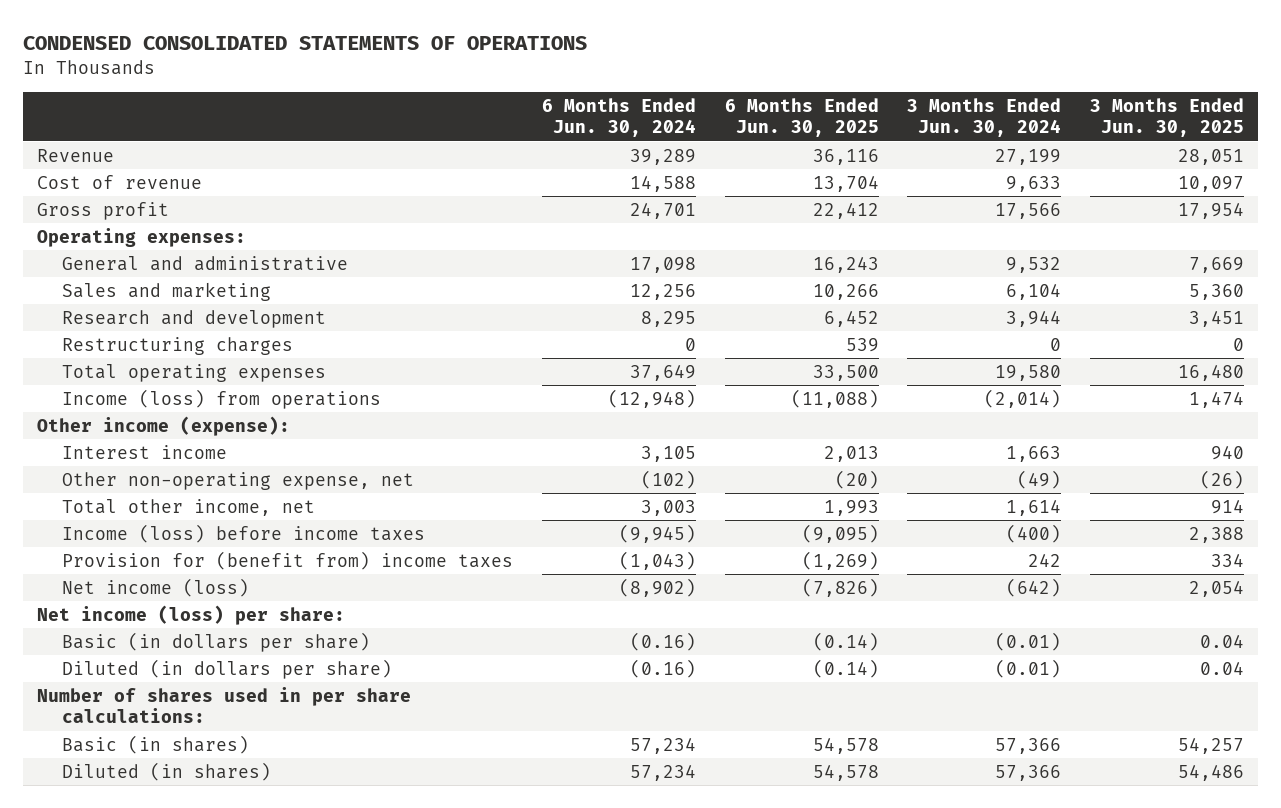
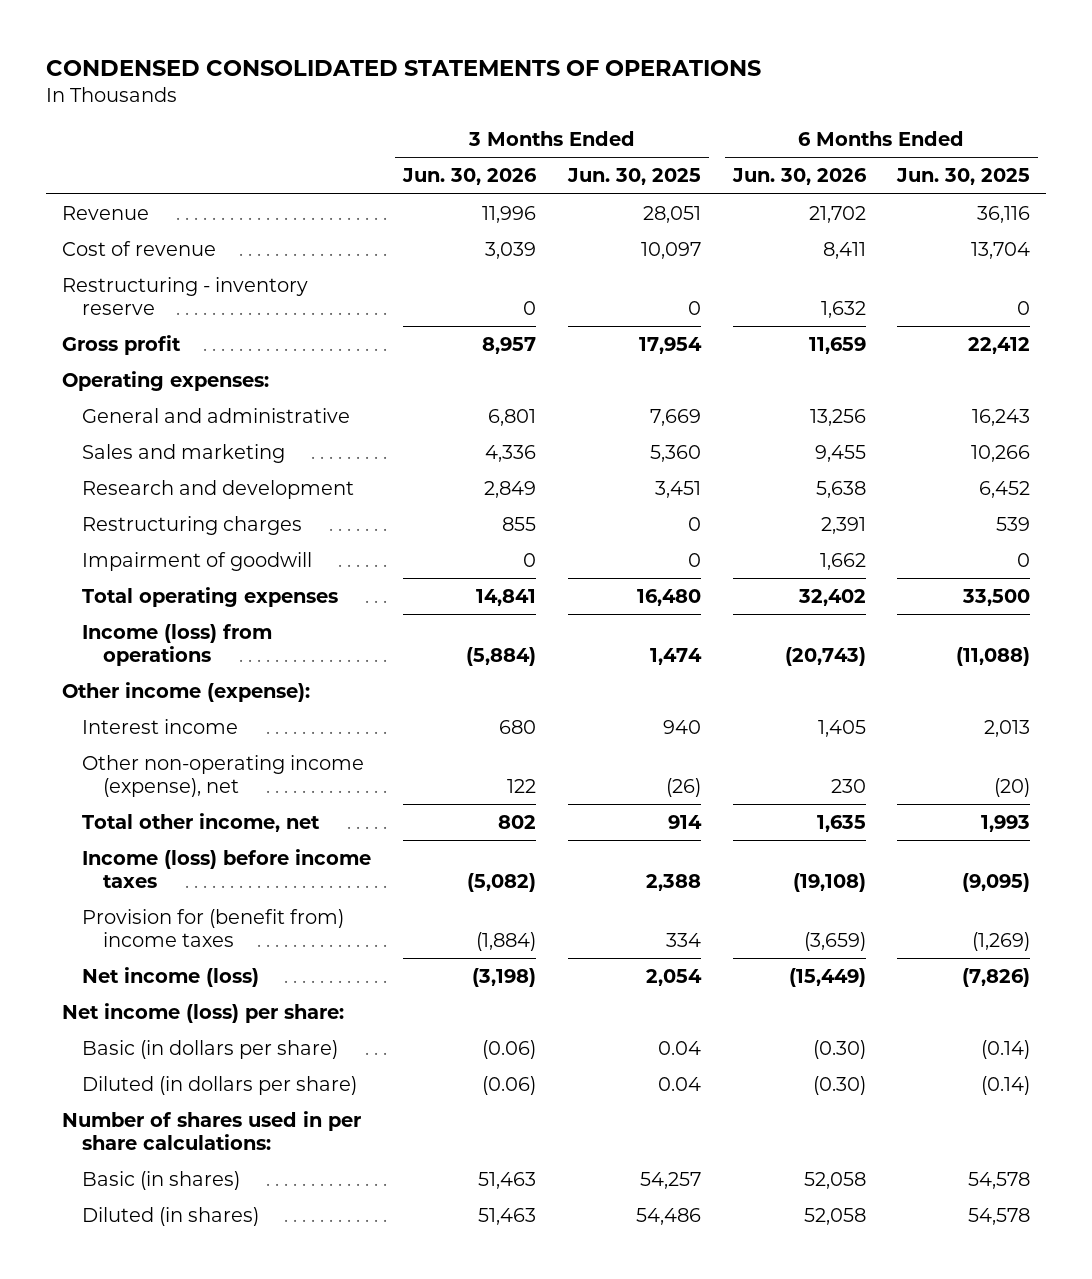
- | 6 Months Ended Jun. 30, 2024 | 6 Months Ended Jun. 30, 2025 | 3 Months Ended Jun. 30, 2024 | 3 Months Ended Jun. 30, 2025
+ | 3 Months Ended Jun. 30, 2026 | 3 Months Ended Jun. 30, 2025 | 6 Months Ended Jun. 30, 2026 | 6 Months Ended Jun. 30, 2025
+ Restructuring - inventory reserve | 0 | 0 | 1,632 | 0
+ Impairment of goodwill | 0 | 0 | 1,662 | 0
- Other non-operating expense, net | (102) | (20) | (49) | (26)
+ Other non-operating income (expense), net | 122 | (26) | 230 | (20)

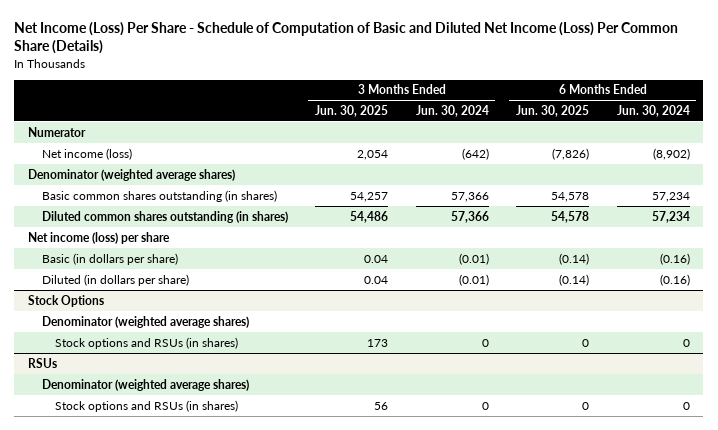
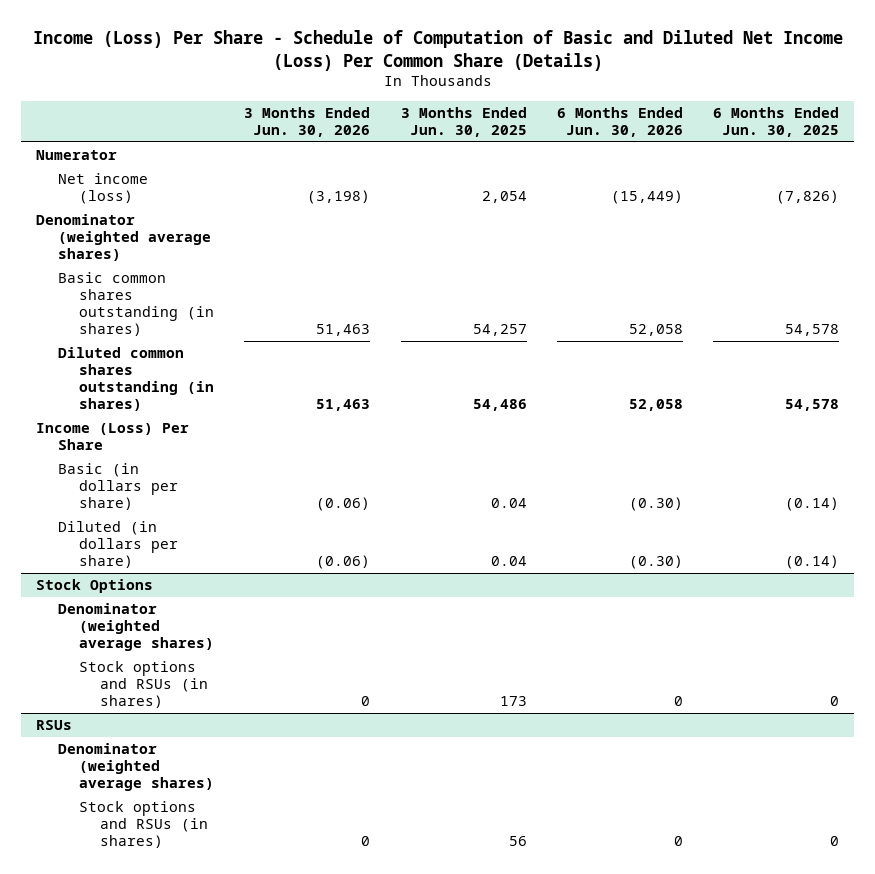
- Net Income (Loss) Per Share - Schedule of Computation of Basic and Diluted Net Income (Loss) Per Common Share (Details)
+ Income (Loss) Per Share - Schedule of Computation of Basic and Diluted Net Income (Loss) Per Common Share (Details)
- | 3 Months Ended Jun. 30, 2025 | 3 Months Ended Jun. 30, 2024 | 6 Months Ended Jun. 30, 2025 | 6 Months Ended Jun. 30, 2024
+ | 3 Months Ended Jun. 30, 2026 | 3 Months Ended Jun. 30, 2025 | 6 Months Ended Jun. 30, 2026 | 6 Months Ended Jun. 30, 2025
- Net income (loss) per share
+ Income (Loss) Per Share

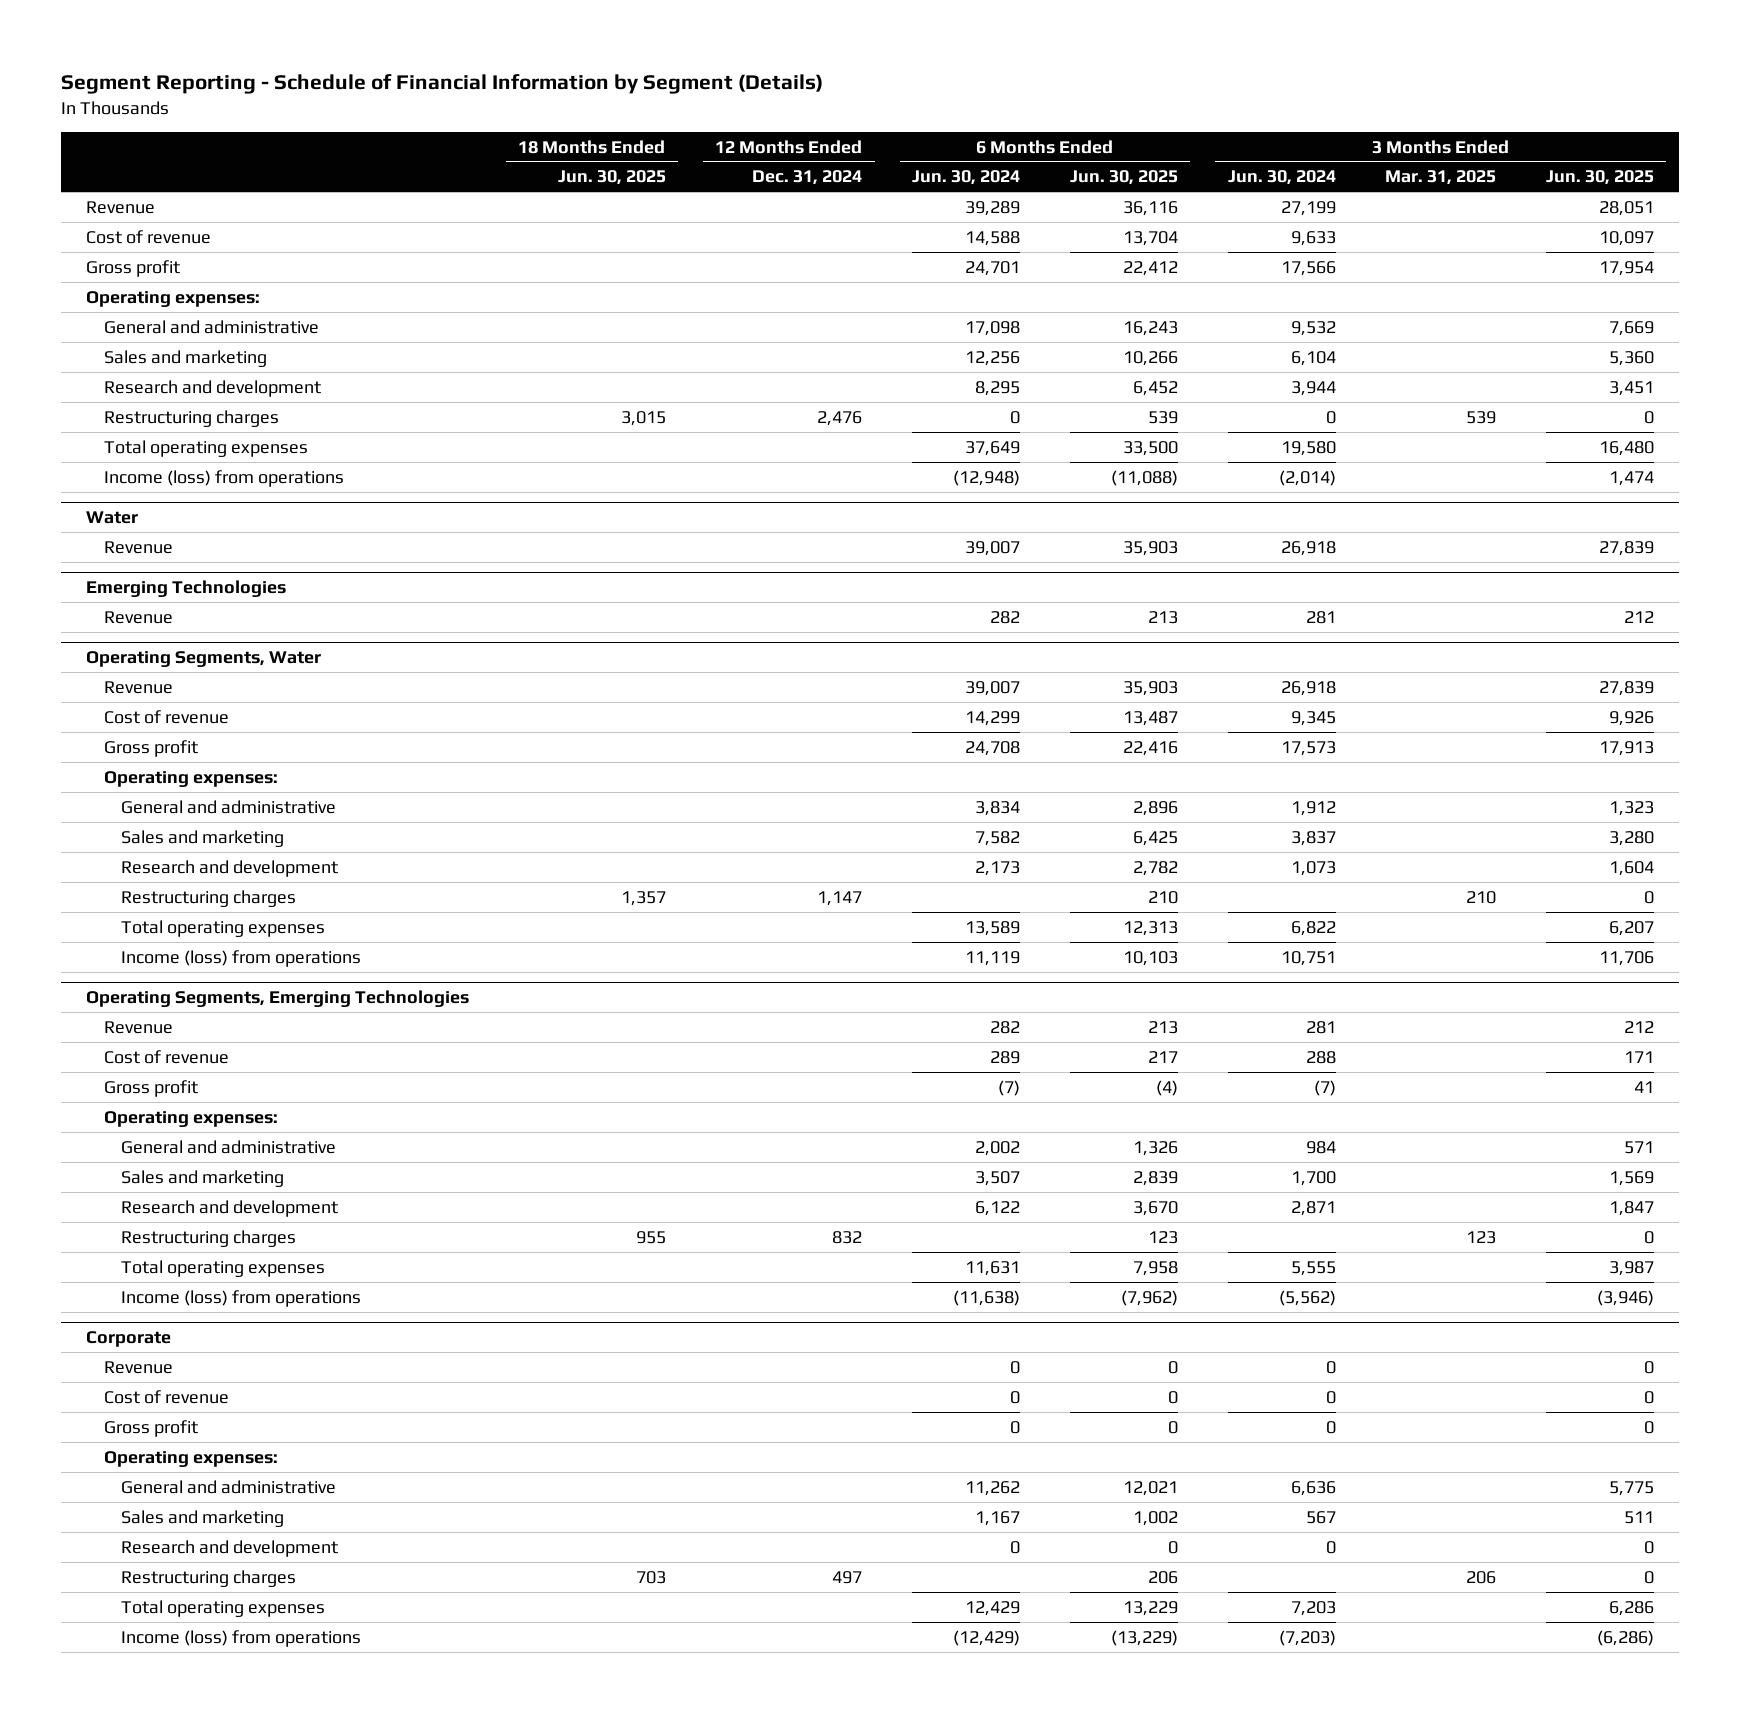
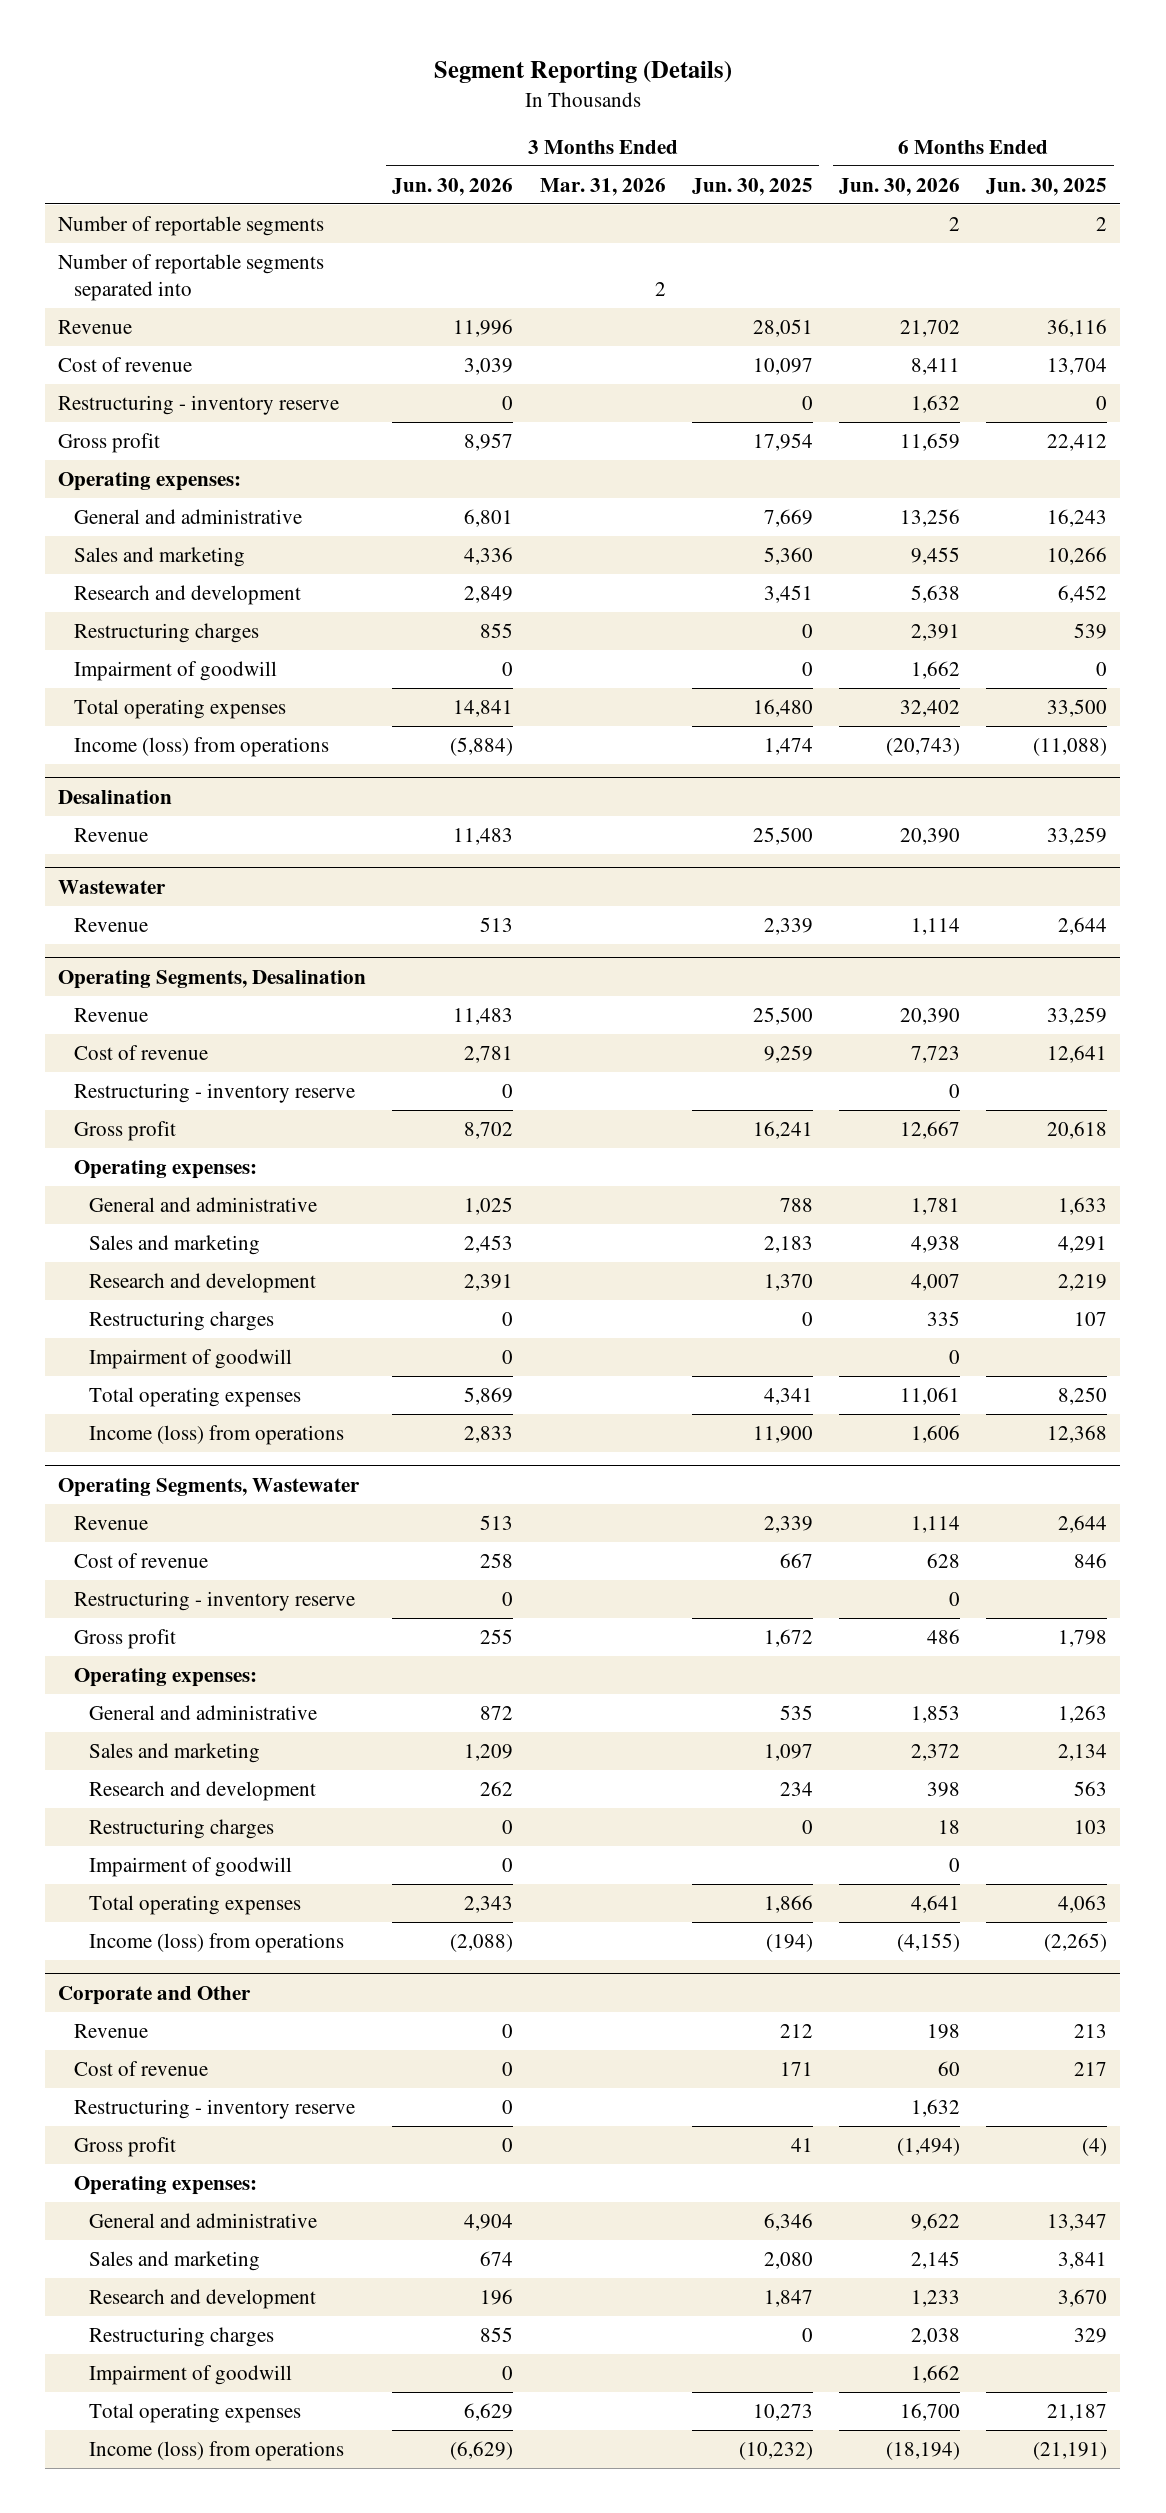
- Segment Reporting - Schedule of Financial Information by Segment (Details)
+ Segment Reporting (Details)
- | 18 Months Ended Jun. 30, 2025 | 12 Months Ended Dec. 31, 2024 | 6 Months Ended Jun. 30, 2024 | 6 Months Ended Jun. 30, 2025 | 3 Months Ended Jun. 30, 2024 | 3 Months Ended Mar. 31, 2025 | 3 Months Ended Jun. 30, 2025
+ | 3 Months Ended Jun. 30, 2026 | 3 Months Ended Mar. 31, 2026 | 3 Months Ended Jun. 30, 2025 | 6 Months Ended Jun. 30, 2026 | 6 Months Ended Jun. 30, 2025
+ Number of reportable segments | | | | 2 | 2
+ Number of reportable segments separated into | | 2 | | |
+ Restructuring - inventory reserve | 0 | | 0 | 1,632 | 0
+ Impairment of goodwill | 0 | | 0 | 1,662 | 0
- Water
- Revenue | | | 39,007 | 35,903 | 26,918 | | 27,839
- Emerging Technologies
- Revenue | | | 282 | 213 | 281 | | 212
- Operating Segments, Water
- Revenue | | | 39,007 | 35,903 | 26,918 | | 27,839
- Cost of revenue | | | 14,299 | 13,487 | 9,345 | | 9,926
- Gross profit | | | 24,708 | 22,416 | 17,573 | | 17,913
+ Desalination
+ Revenue | 11,483 | | 25,500 | 20,390 | 33,259
+ Wastewater
+ Revenue | 513 | | 2,339 | 1,114 | 2,644
+ Operating Segments, Desalination
+ Revenue | 11,483 | | 25,500 | 20,390 | 33,259
+ Cost of revenue | 2,781 | | 9,259 | 7,723 | 12,641
+ Restructuring - inventory reserve | 0 | | | 0 |
+ Gross profit | 8,702 | | 16,241 | 12,667 | 20,618
- General and administrative | | | 3,834 | 2,896 | 1,912 | | 1,323
- Sales and marketing | | | 7,582 | 6,425 | 3,837 | | 3,280
- Research and development | | | 2,173 | 2,782 | 1,073 | | 1,604
- Restructuring charges | 1,357 | 1,147 | | 210 | | 210 | 0
- Total operating expenses | | | 13,589 | 12,313 | 6,822 | | 6,207
- Income (loss) from operations | | | 11,119 | 10,103 | 10,751 | | 11,706
- Operating Segments, Emerging Technologies
+ General and administrative | 1,025 | | 788 | 1,781 | 1,633
+ Sales and marketing | 2,453 | | 2,183 | 4,938 | 4,291
+ Research and development | 2,391 | | 1,370 | 4,007 | 2,219
+ Restructuring charges | 0 | | 0 | 335 | 107
+ Impairment of goodwill | 0 | | | 0 |
+ Total operating expenses | 5,869 | | 4,341 | 11,061 | 8,250
+ Income (loss) from operations | 2,833 | | 11,900 | 1,606 | 12,368
+ Operating Segments, Wastewater
+ Revenue | 513 | | 2,339 | 1,114 | 2,644
+ Cost of revenue | 258 | | 667 | 628 | 846
+ Restructuring - inventory reserve | 0 | | | 0 |
+ Gross profit | 255 | | 1,672 | 486 | 1,798
+ Operating expenses:
+ General and administrative | 872 | | 535 | 1,853 | 1,263
+ Sales and marketing | 1,209 | | 1,097 | 2,372 | 2,134
+ Research and development | 262 | | 234 | 398 | 563
+ Restructuring charges | 0 | | 0 | 18 | 103
+ Impairment of goodwill | 0 | | | 0 |
+ Total operating expenses | 2,343 | | 1,866 | 4,641 | 4,063
+ Income (loss) from operations | (2,088) | | (194) | (4,155) | (2,265)
+ Corporate and Other
+ Restructuring - inventory reserve | 0 | | | 1,632 |
- General and administrative | | | 2,002 | 1,326 | 984 | | 571
- Sales and marketing | | | 3,507 | 2,839 | 1,700 | | 1,569
+ General and administrative | 4,904 | | 6,346 | 9,622 | 13,347
+ Sales and marketing | 674 | | 2,080 | 2,145 | 3,841
- Restructuring charges | 955 | 832 | | 123 | | 123 | 0
- Total operating expenses | | | 11,631 | 7,958 | 5,555 | | 3,987
- Income (loss) from operations | | | (11,638) | (7,962) | (5,562) | | (3,946)
- Corporate
- Revenue | | | 0 | 0 | 0 | | 0
- Cost of revenue | | | 0 | 0 | 0 | | 0
- Gross profit | | | 0 | 0 | 0 | | 0
- Operating expenses:
- General and administrative | | | 11,262 | 12,021 | 6,636 | | 5,775
- Sales and marketing | | | 1,167 | 1,002 | 567 | | 511
- Research and development | | | 0 | 0 | 0 | | 0
- Restructuring charges | 703 | 497 | | 206 | | 206 | 0
- Total operating expenses | | | 12,429 | 13,229 | 7,203 | | 6,286
- Income (loss) from operations | | | (12,429) | (13,229) | (7,203) | | (6,286)
+ Restructuring charges | 855 | | 0 | 2,038 | 329
+ Impairment of goodwill | 0 | | | 1,662 |
+ Total operating expenses | 6,629 | | 10,273 | 16,700 | 21,187
+ Income (loss) from operations | (6,629) | | (10,232) | (18,194) | (21,191)

